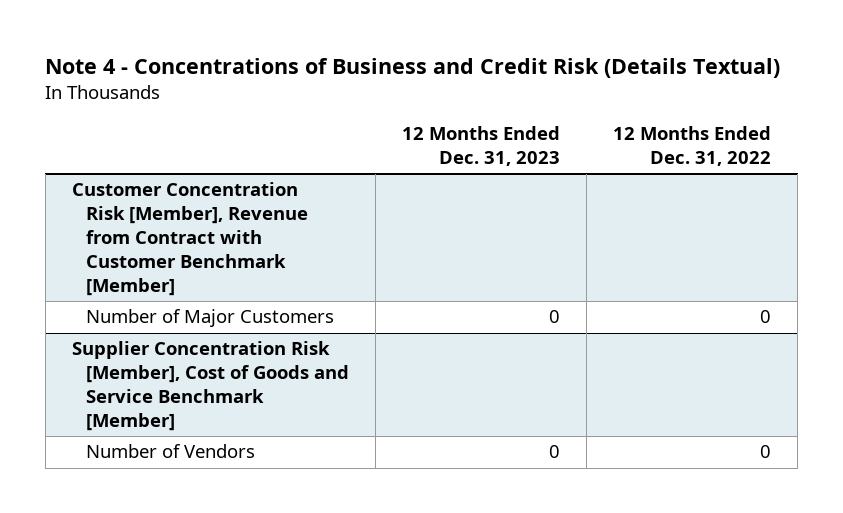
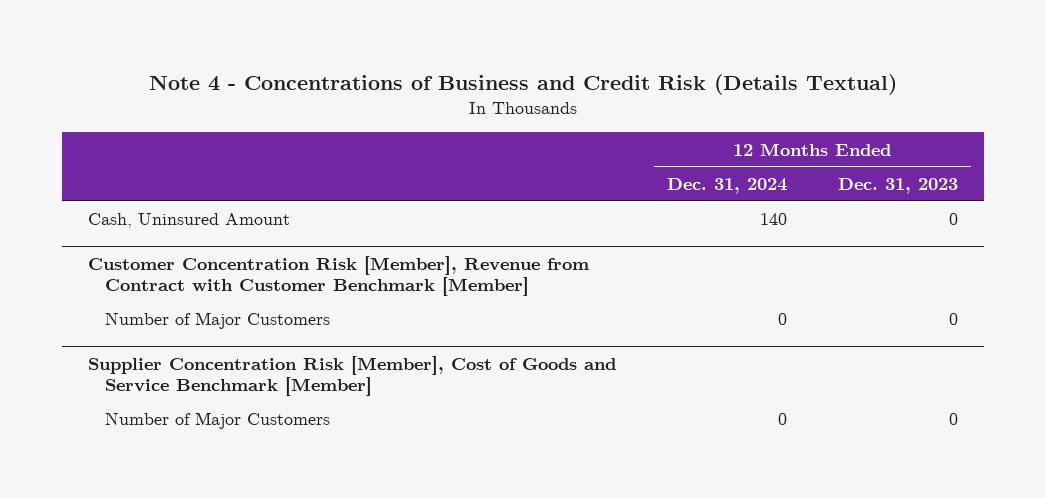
- | 12 Months Ended Dec. 31, 2023 | 12 Months Ended Dec. 31, 2022
+ | 12 Months Ended Dec. 31, 2024 | 12 Months Ended Dec. 31, 2023
+ Cash, Uninsured Amount | 140 | 0
@ Supplier Concentration Risk [Member], Cost of Goods and Service Benchmark [Member]
- Number of Vendors | 0 | 0
+ Number of Major Customers | 0 | 0

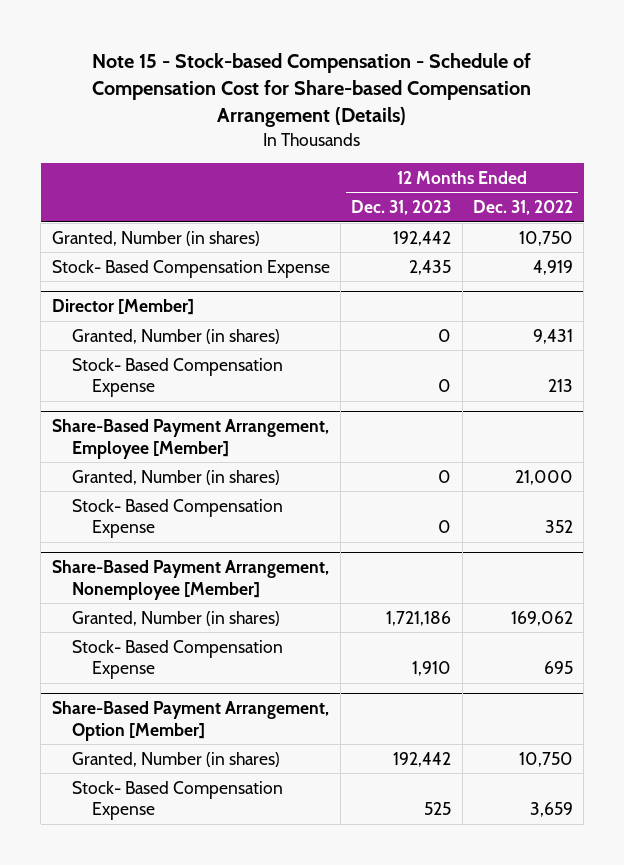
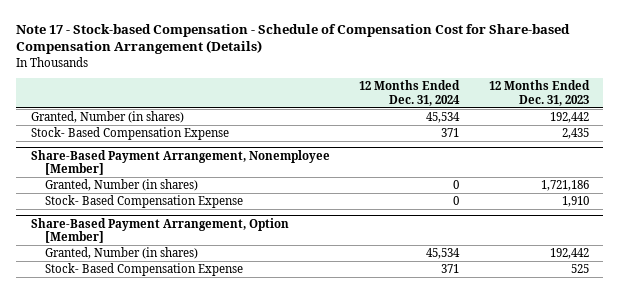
- Note 15 - Stock-based Compensation - Schedule of Compensation Cost for Share-based Compensation Arrangement (Details)
+ Note 17 - Stock-based Compensation - Schedule of Compensation Cost for Share-based Compensation Arrangement (Details)
- | 12 Months Ended Dec. 31, 2023 | 12 Months Ended Dec. 31, 2022
+ | 12 Months Ended Dec. 31, 2024 | 12 Months Ended Dec. 31, 2023
- Director [Member]
- Granted, Number (in shares) | 0 | 9,431
- Stock- Based Compensation Expense | 0 | 213
- Share-Based Payment Arrangement, Employee [Member]
- Granted, Number (in shares) | 0 | 21,000
- Stock- Based Compensation Expense | 0 | 352

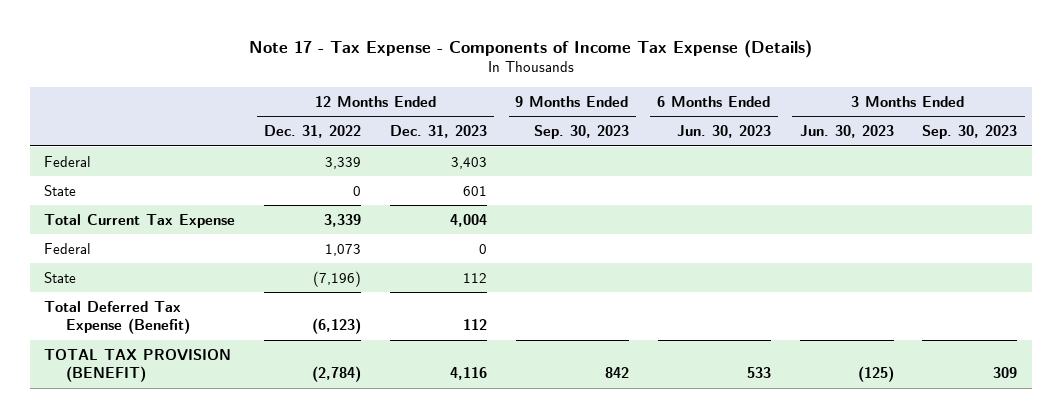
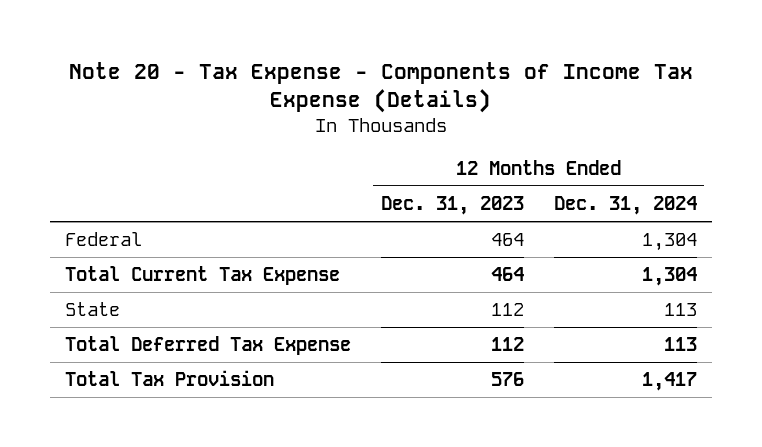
- Note 17 - Tax Expense - Components of Income Tax Expense (Details)
+ Note 20 - Tax Expense - Components of Income Tax Expense (Details)
- | 12 Months Ended Dec. 31, 2022 | 12 Months Ended Dec. 31, 2023 | 9 Months Ended Sep. 30, 2023 | 6 Months Ended Jun. 30, 2023 | 3 Months Ended Jun. 30, 2023 | 3 Months Ended Sep. 30, 2023
+ | 12 Months Ended Dec. 31, 2023 | 12 Months Ended Dec. 31, 2024
- Federal | 3,339 | 3,403 | | | |
- State | 0 | 601 | | | |
- Total Current Tax Expense | 3,339 | 4,004 | | | |
- Federal | 1,073 | 0 | | | |
+ Federal | 464 | 1,304
+ Total Current Tax Expense | 464 | 1,304
- Total Deferred Tax Expense (Benefit) | (6,123) | 112 | | | |
- TOTAL TAX PROVISION (BENEFIT) | (2,784) | 4,116 | 842 | 533 | (125) | 309
+ Total Deferred Tax Expense | 112 | 113
+ Total Tax Provision | 576 | 1,417

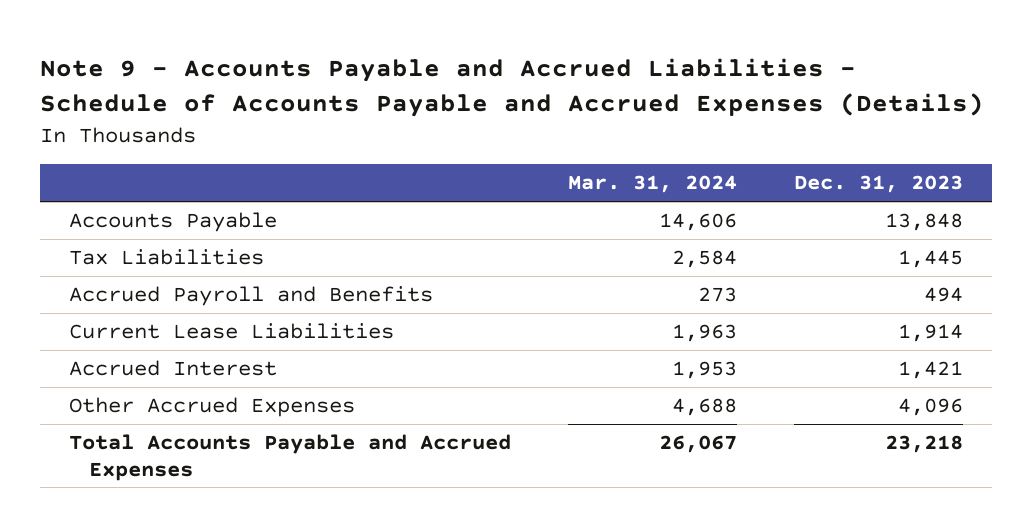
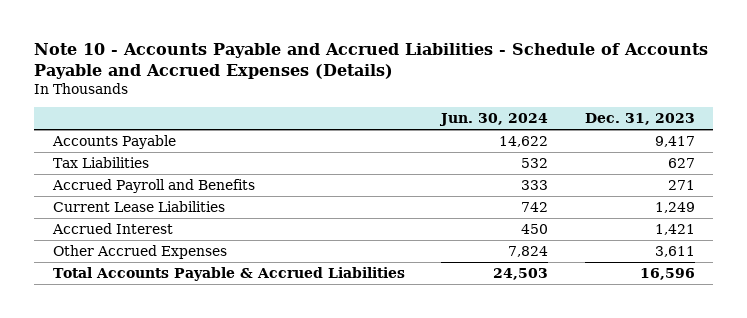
- Note 9 - Accounts Payable and Accrued Liabilities - Schedule of Accounts Payable and Accrued Expenses (Details)
+ Note 10 - Accounts Payable and Accrued Liabilities - Schedule of Accounts Payable and Accrued Expenses (Details)
- | Mar. 31, 2024 | Dec. 31, 2023
+ | Jun. 30, 2024 | Dec. 31, 2023
- Accounts Payable | 14,606 | 13,848
- Tax Liabilities | 2,584 | 1,445
- Accrued Payroll and Benefits | 273 | 494
- Current Lease Liabilities | 1,963 | 1,914
+ Accounts Payable | 14,622 | 9,417
+ Tax Liabilities | 532 | 627
+ Accrued Payroll and Benefits | 333 | 271
+ Current Lease Liabilities | 742 | 1,249
- Other Accrued Expenses | 4,688 | 4,096
- Total Accounts Payable and Accrued Expenses | 26,067 | 23,218
+ Other Accrued Expenses | 7,824 | 3,611
+ Total Accounts Payable & Accrued Liabilities | 24,503 | 16,596

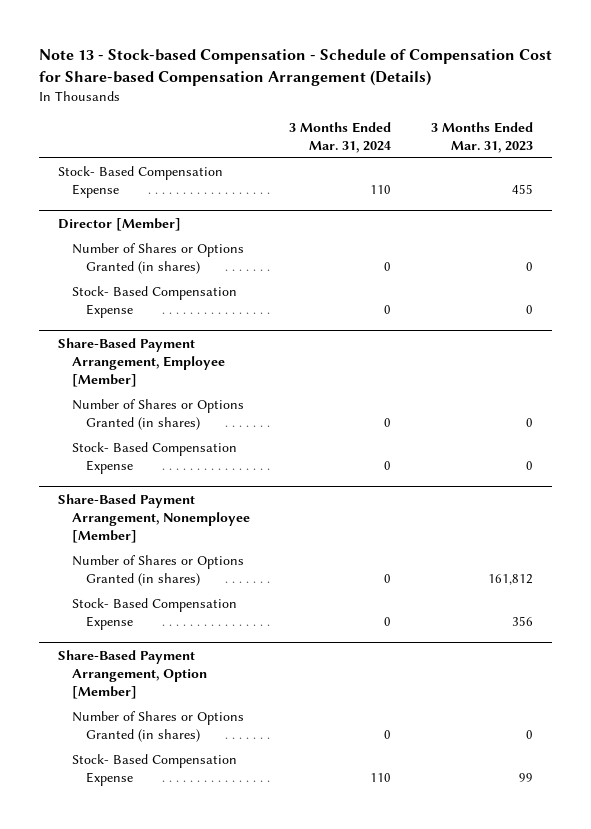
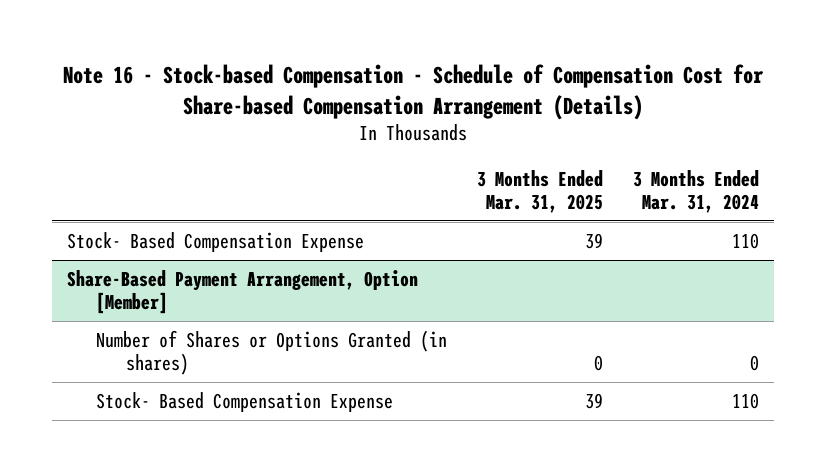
- Note 13 - Stock-based Compensation - Schedule of Compensation Cost for Share-based Compensation Arrangement (Details)
+ Note 16 - Stock-based Compensation - Schedule of Compensation Cost for Share-based Compensation Arrangement (Details)
- | 3 Months Ended Mar. 31, 2024 | 3 Months Ended Mar. 31, 2023
+ | 3 Months Ended Mar. 31, 2025 | 3 Months Ended Mar. 31, 2024
- Director [Member]
- Number of Shares or Options Granted (in shares) | 0 | 0
- Stock- Based Compensation Expense | 0 | 0
- Share-Based Payment Arrangement, Employee [Member]
- Number of Shares or Options Granted (in shares) | 0 | 0
- Stock- Based Compensation Expense | 0 | 0
- Share-Based Payment Arrangement, Nonemployee [Member]
- Number of Shares or Options Granted (in shares) | 0 | 161,812
- Stock- Based Compensation Expense | 0 | 356

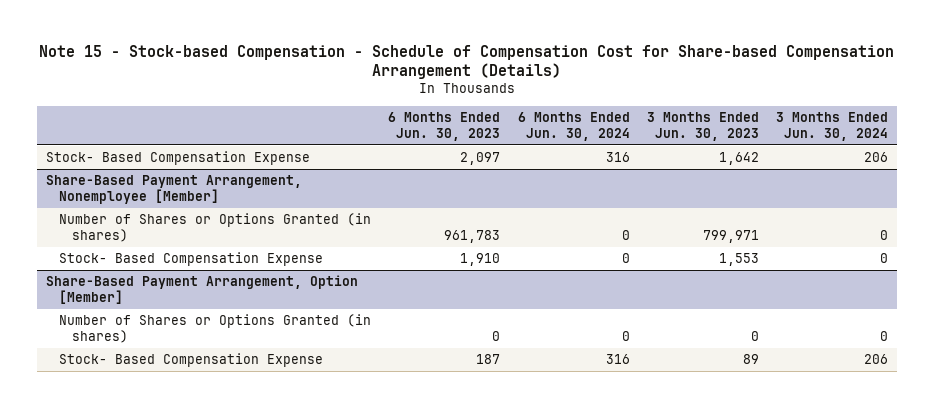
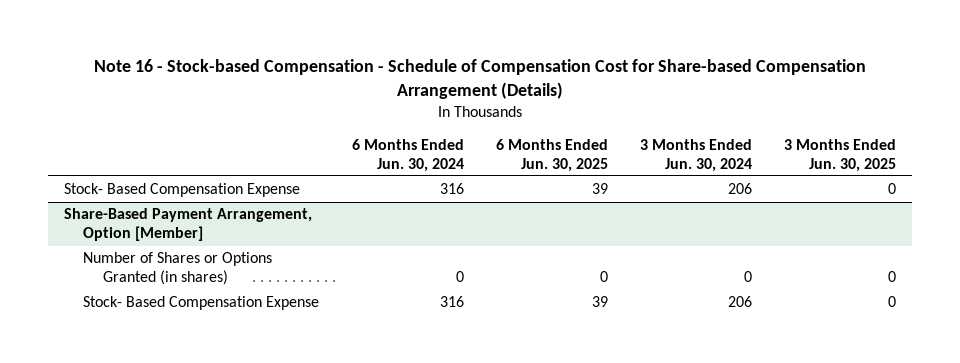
- Note 15 - Stock-based Compensation - Schedule of Compensation Cost for Share-based Compensation Arrangement (Details)
+ Note 16 - Stock-based Compensation - Schedule of Compensation Cost for Share-based Compensation Arrangement (Details)
- | 6 Months Ended Jun. 30, 2023 | 6 Months Ended Jun. 30, 2024 | 3 Months Ended Jun. 30, 2023 | 3 Months Ended Jun. 30, 2024
+ | 6 Months Ended Jun. 30, 2024 | 6 Months Ended Jun. 30, 2025 | 3 Months Ended Jun. 30, 2024 | 3 Months Ended Jun. 30, 2025
- Share-Based Payment Arrangement, Nonemployee [Member]
- Number of Shares or Options Granted (in shares) | 961,783 | 0 | 799,971 | 0
- Stock- Based Compensation Expense | 1,910 | 0 | 1,553 | 0

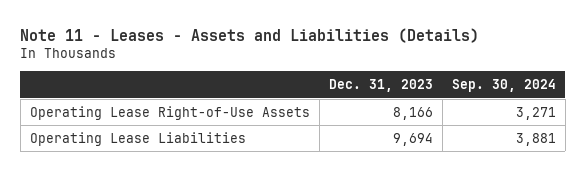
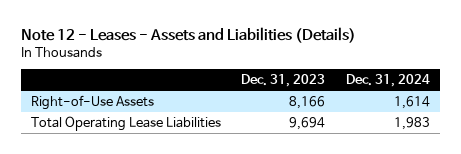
- Note 11 - Leases - Assets and Liabilities (Details)
+ Note 12 - Leases - Assets and Liabilities (Details)
- | Dec. 31, 2023 | Sep. 30, 2024
+ | Dec. 31, 2023 | Dec. 31, 2024
- Operating Lease Right-of-Use Assets | 8,166 | 3,271
- Operating Lease Liabilities | 9,694 | 3,881
+ Right-of-Use Assets | 8,166 | 1,614
+ Total Operating Lease Liabilities | 9,694 | 1,983

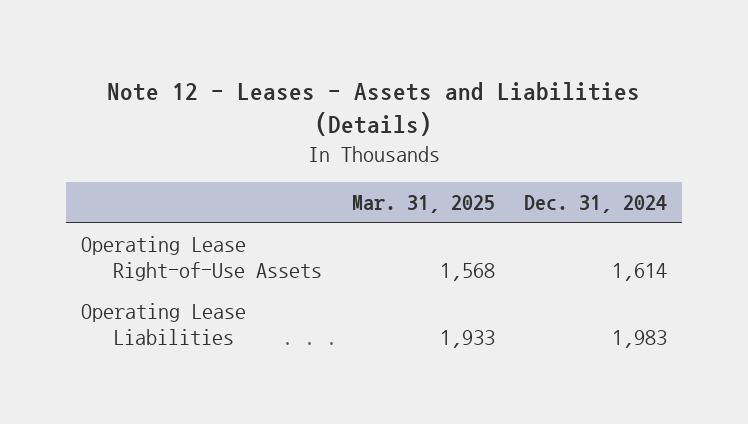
- | Dec. 31, 2023 | Dec. 31, 2024
+ | Mar. 31, 2025 | Dec. 31, 2024
- Right-of-Use Assets | 8,166 | 1,614
- Total Operating Lease Liabilities | 9,694 | 1,983
+ Operating Lease Right-of-Use Assets | 1,568 | 1,614
+ Operating Lease Liabilities | 1,933 | 1,983

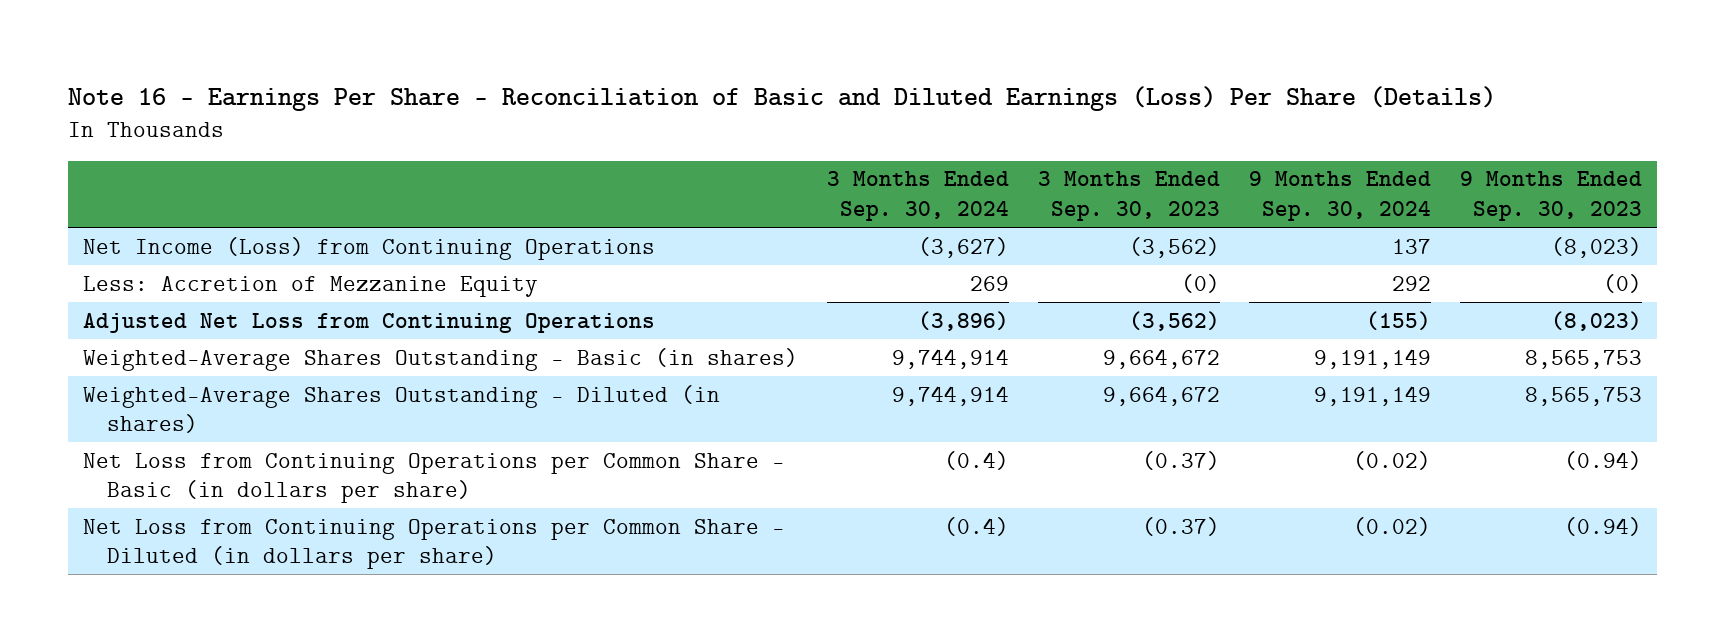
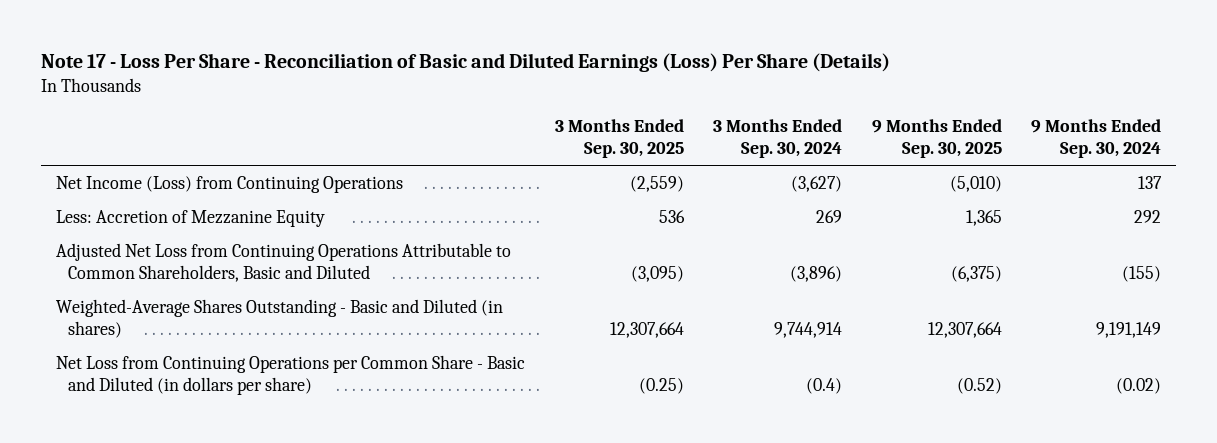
- Note 16 - Earnings Per Share - Reconciliation of Basic and Diluted Earnings (Loss) Per Share (Details)
+ Note 17 - Loss Per Share - Reconciliation of Basic and Diluted Earnings (Loss) Per Share (Details)
- | 3 Months Ended Sep. 30, 2024 | 3 Months Ended Sep. 30, 2023 | 9 Months Ended Sep. 30, 2024 | 9 Months Ended Sep. 30, 2023
+ | 3 Months Ended Sep. 30, 2025 | 3 Months Ended Sep. 30, 2024 | 9 Months Ended Sep. 30, 2025 | 9 Months Ended Sep. 30, 2024
- Adjusted Net Loss from Continuing Operations | (3,896) | (3,562) | (155) | (8,023)
- Weighted-Average Shares Outstanding - Basic (in shares) | 9,744,914 | 9,664,672 | 9,191,149 | 8,565,753
- Weighted-Average Shares Outstanding - Diluted (in shares) | 9,744,914 | 9,664,672 | 9,191,149 | 8,565,753
- Net Loss from Continuing Operations per Common Share - Basic (in dollars per share) | (0.4) | (0.37) | (0.02) | (0.94)
- Net Loss from Continuing Operations per Common Share - Diluted (in dollars per share) | (0.4) | (0.37) | (0.02) | (0.94)
+ Adjusted Net Loss from Continuing Operations Attributable to Common Shareholders, Basic and Diluted | (3,095) | (3,896) | (6,375) | (155)
+ Weighted-Average Shares Outstanding - Basic and Diluted (in shares) | 12,307,664 | 9,744,914 | 12,307,664 | 9,191,149
+ Net Loss from Continuing Operations per Common Share - Basic and Diluted (in dollars per share) | (0.25) | (0.4) | (0.52) | (0.02)

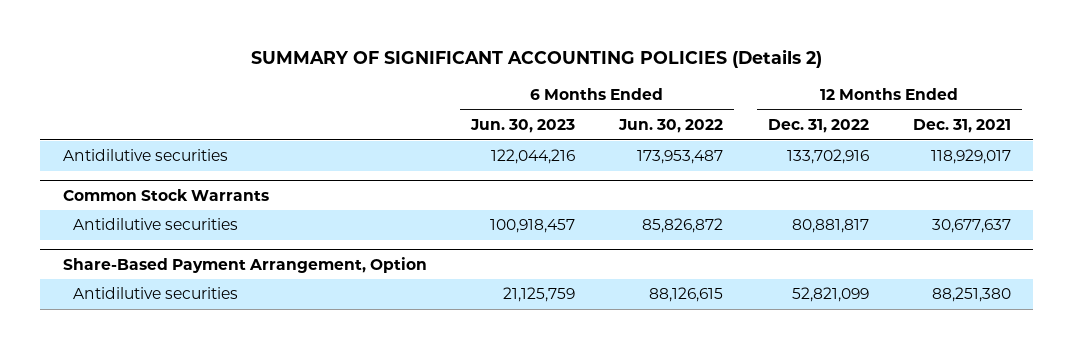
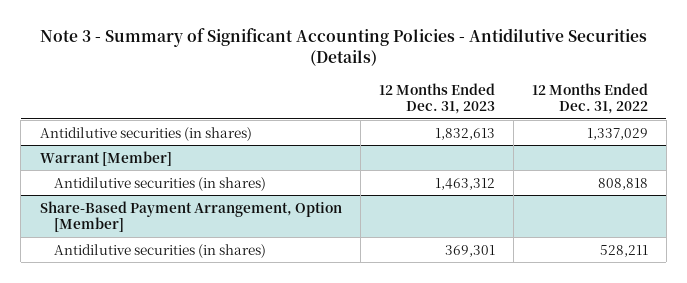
- SUMMARY OF SIGNIFICANT ACCOUNTING POLICIES (Details 2)
+ Note 3 - Summary of Significant Accounting Policies - Antidilutive Securities (Details)
- | 6 Months Ended Jun. 30, 2023 | 6 Months Ended Jun. 30, 2022 | 12 Months Ended Dec. 31, 2022 | 12 Months Ended Dec. 31, 2021
+ | 12 Months Ended Dec. 31, 2023 | 12 Months Ended Dec. 31, 2022
- Antidilutive securities | 122,044,216 | 173,953,487 | 133,702,916 | 118,929,017
- Common Stock Warrants
- Antidilutive securities | 100,918,457 | 85,826,872 | 80,881,817 | 30,677,637
- Share-Based Payment Arrangement, Option
- Antidilutive securities | 21,125,759 | 88,126,615 | 52,821,099 | 88,251,380
+ Antidilutive securities (in shares) | 1,832,613 | 1,337,029
+ Warrant [Member]
+ Antidilutive securities (in shares) | 1,463,312 | 808,818
+ Share-Based Payment Arrangement, Option [Member]
+ Antidilutive securities (in shares) | 369,301 | 528,211

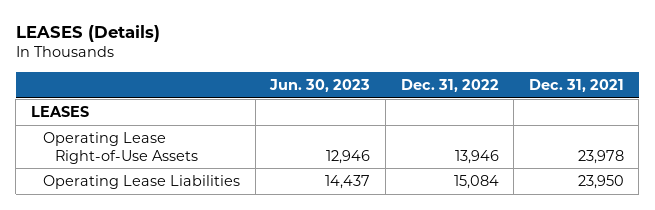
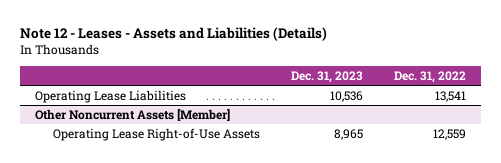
- LEASES (Details)
+ Note 12 - Leases - Assets and Liabilities (Details)
- | Jun. 30, 2023 | Dec. 31, 2022 | Dec. 31, 2021
+ | Dec. 31, 2023 | Dec. 31, 2022
- LEASES
- Operating Lease Right-of-Use Assets | 12,946 | 13,946 | 23,978
- Operating Lease Liabilities | 14,437 | 15,084 | 23,950
+ Operating Lease Liabilities | 10,536 | 13,541
+ Other Noncurrent Assets [Member]
+ Operating Lease Right-of-Use Assets | 8,965 | 12,559

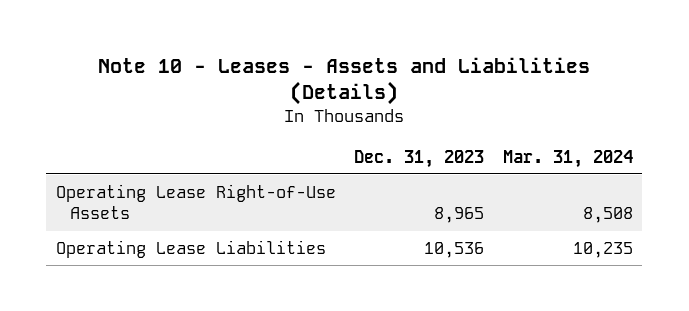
- Note 12 - Leases - Assets and Liabilities (Details)
+ Note 10 - Leases - Assets and Liabilities (Details)
- | Dec. 31, 2023 | Dec. 31, 2022
+ | Dec. 31, 2023 | Mar. 31, 2024
- Other Noncurrent Assets [Member]
moved down: Operating Lease Liabilities | 10,536 | 10,235

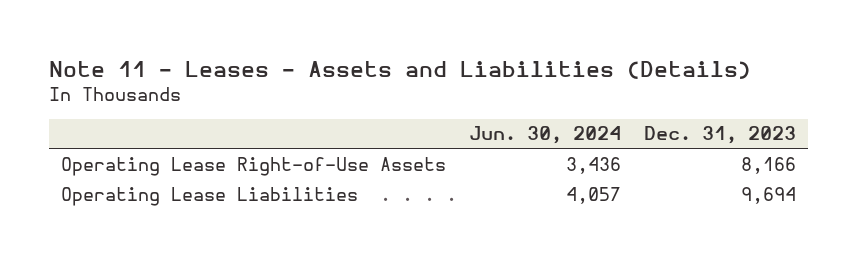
- Note 10 - Leases - Assets and Liabilities (Details)
+ Note 11 - Leases - Assets and Liabilities (Details)
- | Dec. 31, 2023 | Mar. 31, 2024
+ | Jun. 30, 2024 | Dec. 31, 2023
- Operating Lease Right-of-Use Assets | 8,965 | 8,508
- Operating Lease Liabilities | 10,536 | 10,235
+ Operating Lease Right-of-Use Assets | 3,436 | 8,166
+ Operating Lease Liabilities | 4,057 | 9,694

